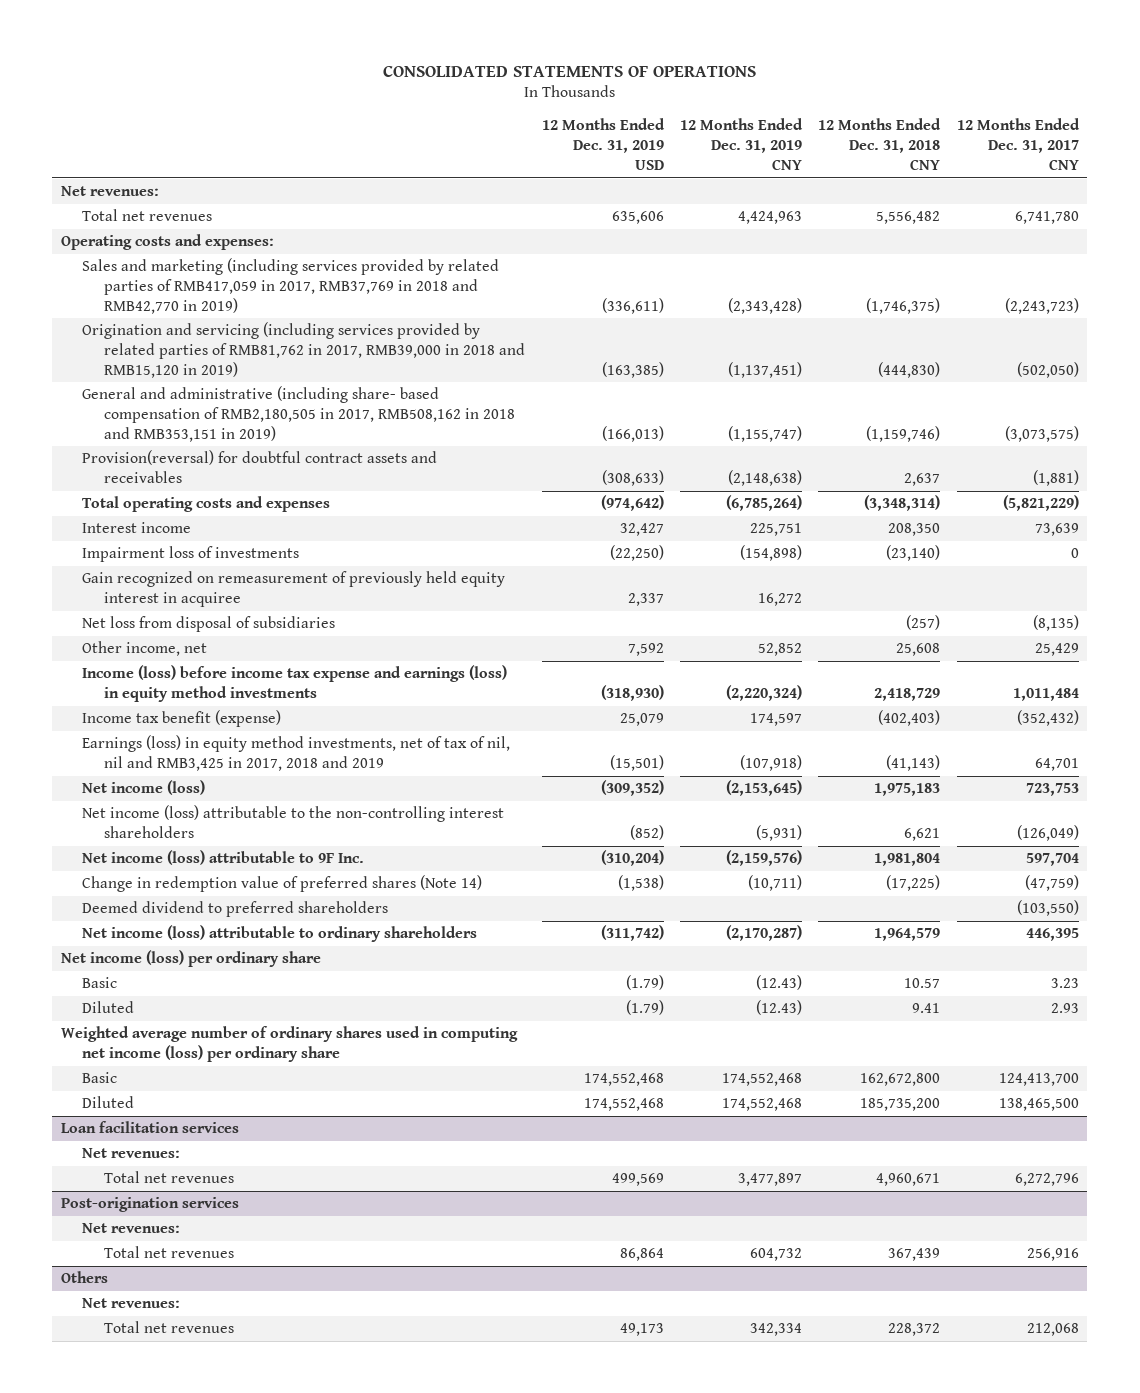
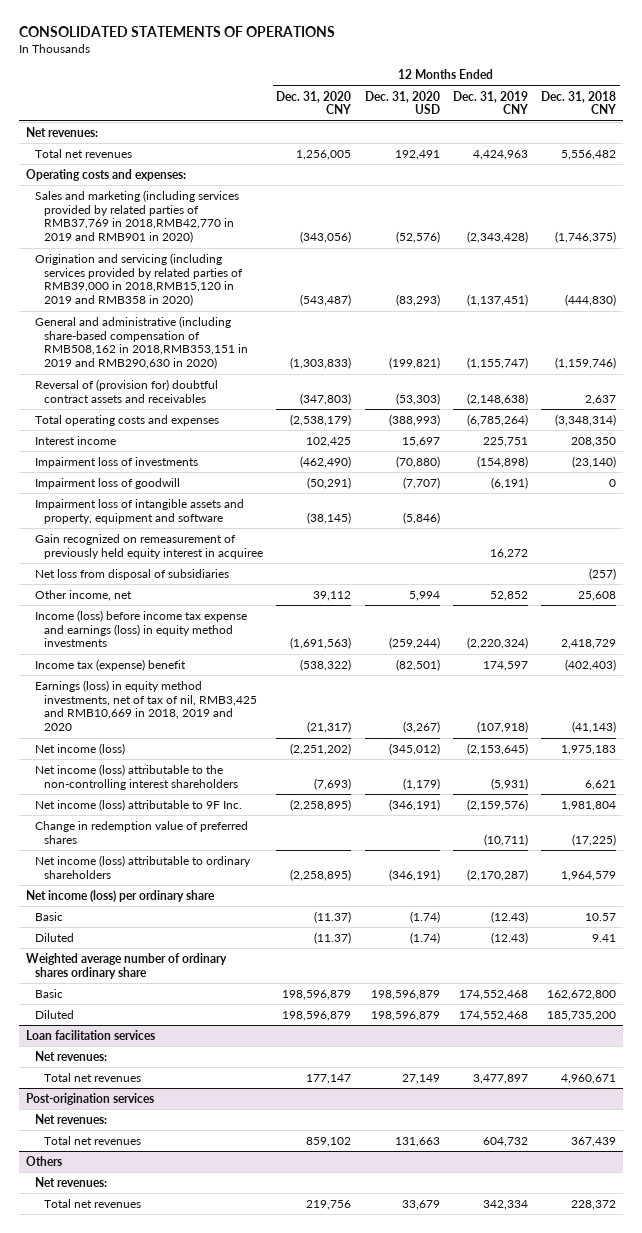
- | 12 Months Ended Dec. 31, 2019 USD | 12 Months Ended Dec. 31, 2019 CNY | 12 Months Ended Dec. 31, 2018 CNY | 12 Months Ended Dec. 31, 2017 CNY
+ | 12 Months Ended Dec. 31, 2020 CNY | 12 Months Ended Dec. 31, 2020 USD | 12 Months Ended Dec. 31, 2019 CNY | 12 Months Ended Dec. 31, 2018 CNY
- Sales and marketing (including services provided by related parties of RMB417,059 in 2017, RMB37,769 in 2018 and RMB42,770 in 2019) | (336,611) | (2,343,428) | (1,746,375) | (2,243,723)
- Origination and servicing (including services provided by related parties of RMB81,762 in 2017, RMB39,000 in 2018 and RMB15,120 in 2019) | (163,385) | (1,137,451) | (444,830) | (502,050)
- General and administrative (including share- based compensation of RMB2,180,505 in 2017, RMB508,162 in 2018 and RMB353,151 in 2019) | (166,013) | (1,155,747) | (1,159,746) | (3,073,575)
- Provision(reversal) for doubtful contract assets and receivables | (308,633) | (2,148,638) | 2,637 | (1,881)
+ Sales and marketing (including services provided by related parties of RMB37,769 in 2018,RMB42,770 in 2019 and RMB901 in 2020) | (343,056) | (52,576) | (2,343,428) | (1,746,375)
+ Origination and servicing (including services provided by related parties of RMB39,000 in 2018,RMB15,120 in 2019 and RMB358 in 2020) | (543,487) | (83,293) | (1,137,451) | (444,830)
+ General and administrative (including share-based compensation of RMB508,162 in 2018,RMB353,151 in 2019 and RMB290,630 in 2020) | (1,303,833) | (199,821) | (1,155,747) | (1,159,746)
+ Reversal of (provision for) doubtful contract assets and receivables | (347,803) | (53,303) | (2,148,638) | 2,637
+ Impairment loss of goodwill | (50,291) | (7,707) | (6,191) | 0
+ Impairment loss of intangible assets and property, equipment and software | (38,145) | (5,846) | |
- Income tax benefit (expense) | 25,079 | 174,597 | (402,403) | (352,432)
- Earnings (loss) in equity method investments, net of tax of nil, nil and RMB3,425 in 2017, 2018 and 2019 | (15,501) | (107,918) | (41,143) | 64,701
+ Income tax (expense) benefit | (538,322) | (82,501) | 174,597 | (402,403)
+ Earnings (loss) in equity method investments, net of tax of nil, RMB3,425 and RMB10,669 in 2018, 2019 and 2020 | (21,317) | (3,267) | (107,918) | (41,143)
- Change in redemption value of preferred shares (Note 14) | (1,538) | (10,711) | (17,225) | (47,759)
- Deemed dividend to preferred shareholders | | | | (103,550)
+ Change in redemption value of preferred shares | | | (10,711) | (17,225)
- Weighted average number of ordinary shares used in computing net income (loss) per ordinary share
+ Weighted average number of ordinary shares ordinary share

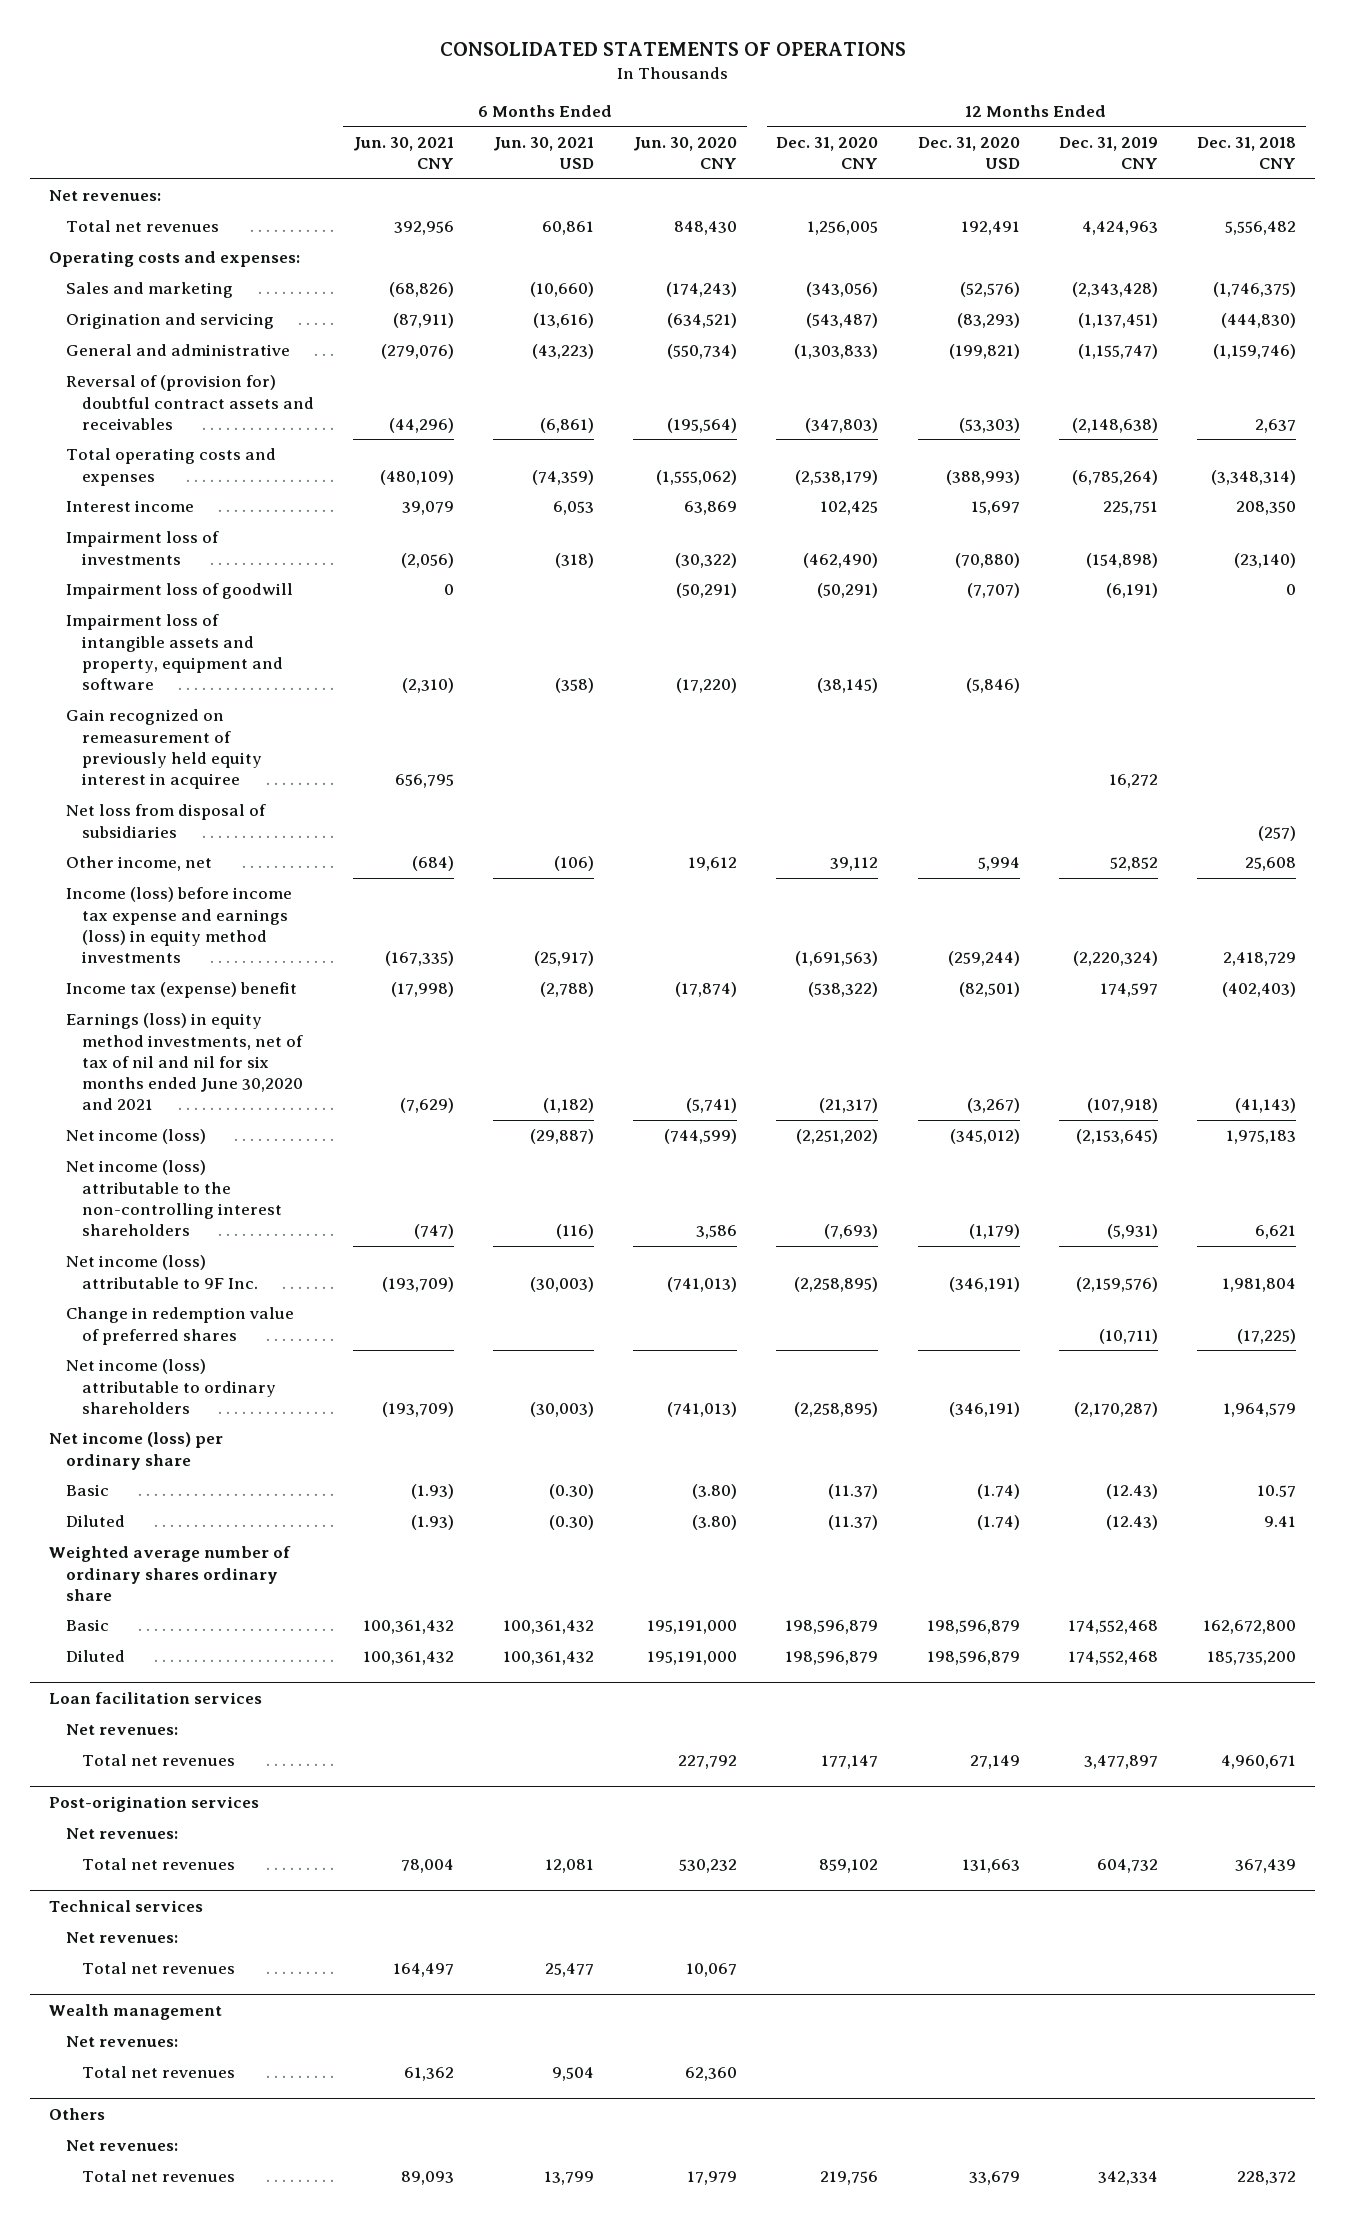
- | 12 Months Ended Dec. 31, 2020 CNY | 12 Months Ended Dec. 31, 2020 USD | 12 Months Ended Dec. 31, 2019 CNY | 12 Months Ended Dec. 31, 2018 CNY
+ | 6 Months Ended Jun. 30, 2021 CNY | 6 Months Ended Jun. 30, 2021 USD | 6 Months Ended Jun. 30, 2020 CNY | 12 Months Ended Dec. 31, 2020 CNY | 12 Months Ended Dec. 31, 2020 USD | 12 Months Ended Dec. 31, 2019 CNY | 12 Months Ended Dec. 31, 2018 CNY
- Sales and marketing (including services provided by related parties of RMB37,769 in 2018,RMB42,770 in 2019 and RMB901 in 2020) | (343,056) | (52,576) | (2,343,428) | (1,746,375)
- Origination and servicing (including services provided by related parties of RMB39,000 in 2018,RMB15,120 in 2019 and RMB358 in 2020) | (543,487) | (83,293) | (1,137,451) | (444,830)
- General and administrative (including share-based compensation of RMB508,162 in 2018,RMB353,151 in 2019 and RMB290,630 in 2020) | (1,303,833) | (199,821) | (1,155,747) | (1,159,746)
+ Sales and marketing | (68,826) | (10,660) | (174,243) | (343,056) | (52,576) | (2,343,428) | (1,746,375)
+ Origination and servicing | (87,911) | (13,616) | (634,521) | (543,487) | (83,293) | (1,137,451) | (444,830)
+ General and administrative | (279,076) | (43,223) | (550,734) | (1,303,833) | (199,821) | (1,155,747) | (1,159,746)
- Earnings (loss) in equity method investments, net of tax of nil, RMB3,425 and RMB10,669 in 2018, 2019 and 2020 | (21,317) | (3,267) | (107,918) | (41,143)
+ Earnings (loss) in equity method investments, net of tax of nil and nil for six months ended June 30,2020 and 2021 | (7,629) | (1,182) | (5,741) | (21,317) | (3,267) | (107,918) | (41,143)
+ Technical services
+ Net revenues:
+ Total net revenues | 164,497 | 25,477 | 10,067 | | | |
+ Wealth management
+ Net revenues:
+ Total net revenues | 61,362 | 9,504 | 62,360 | | | |

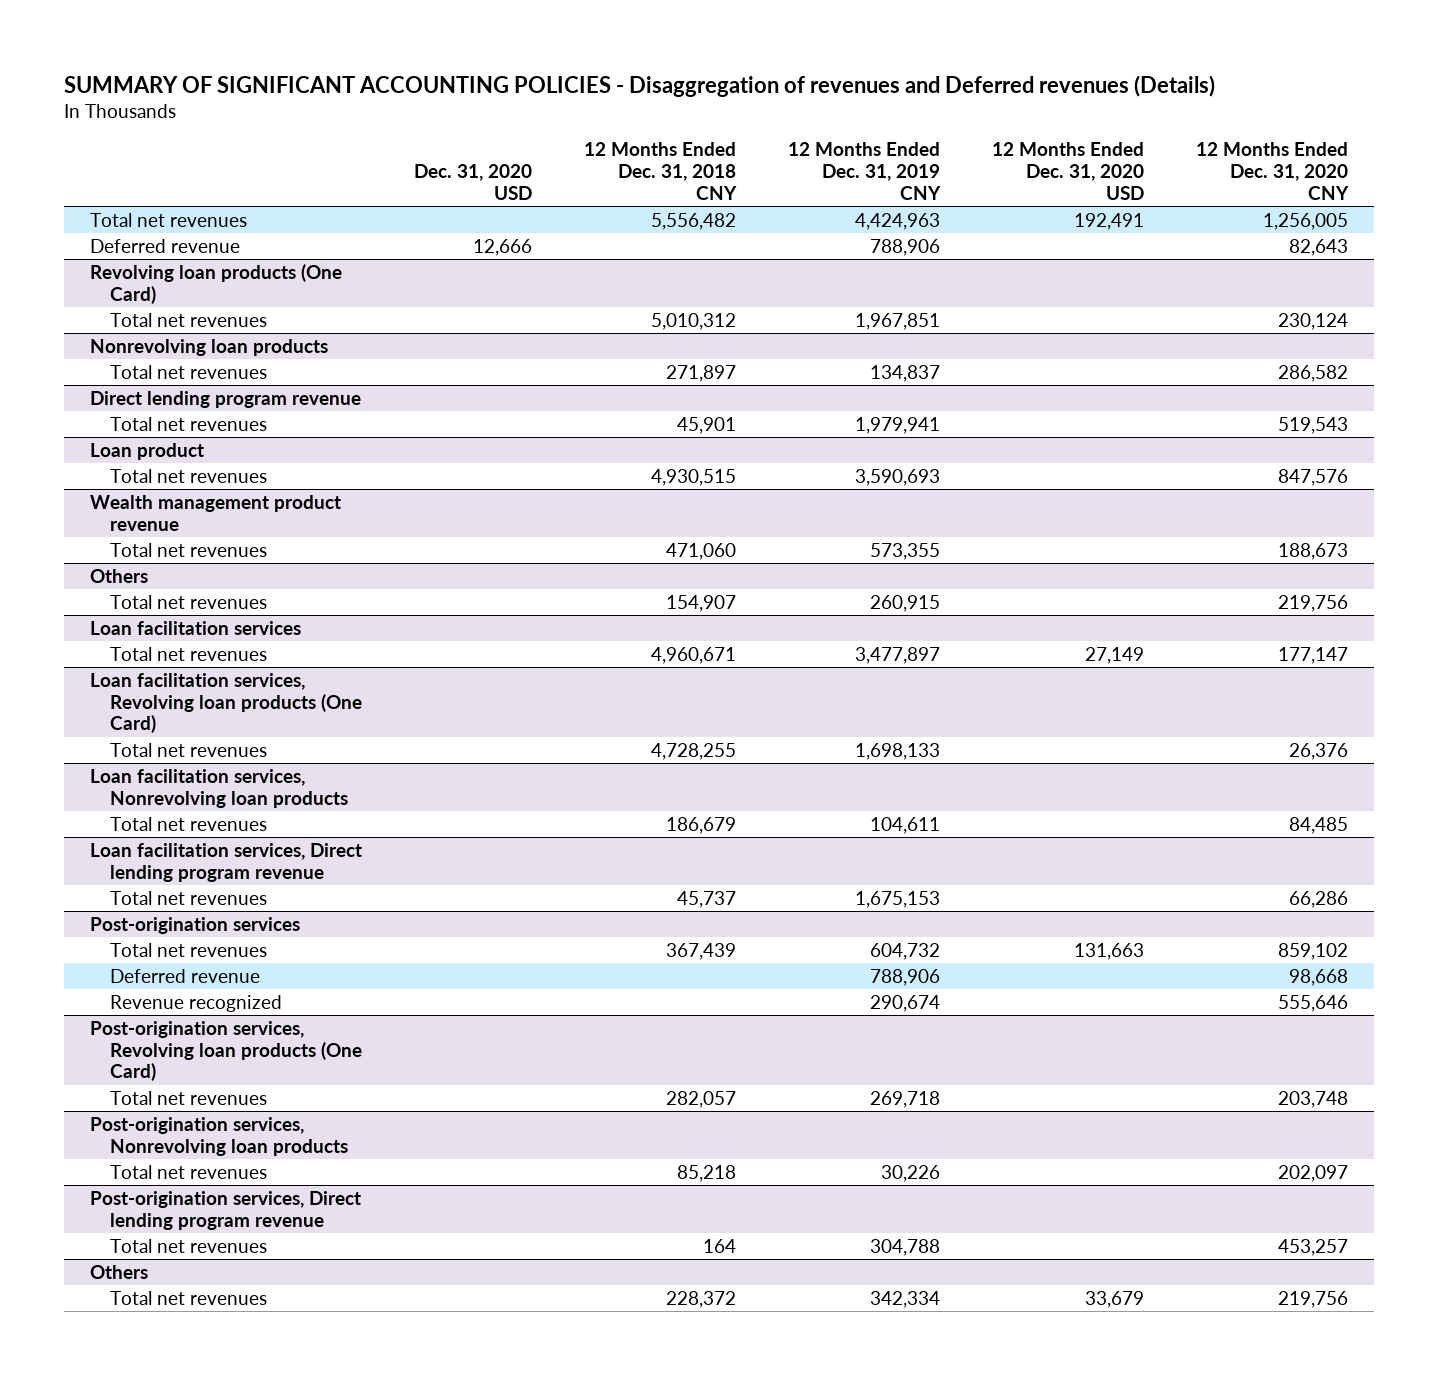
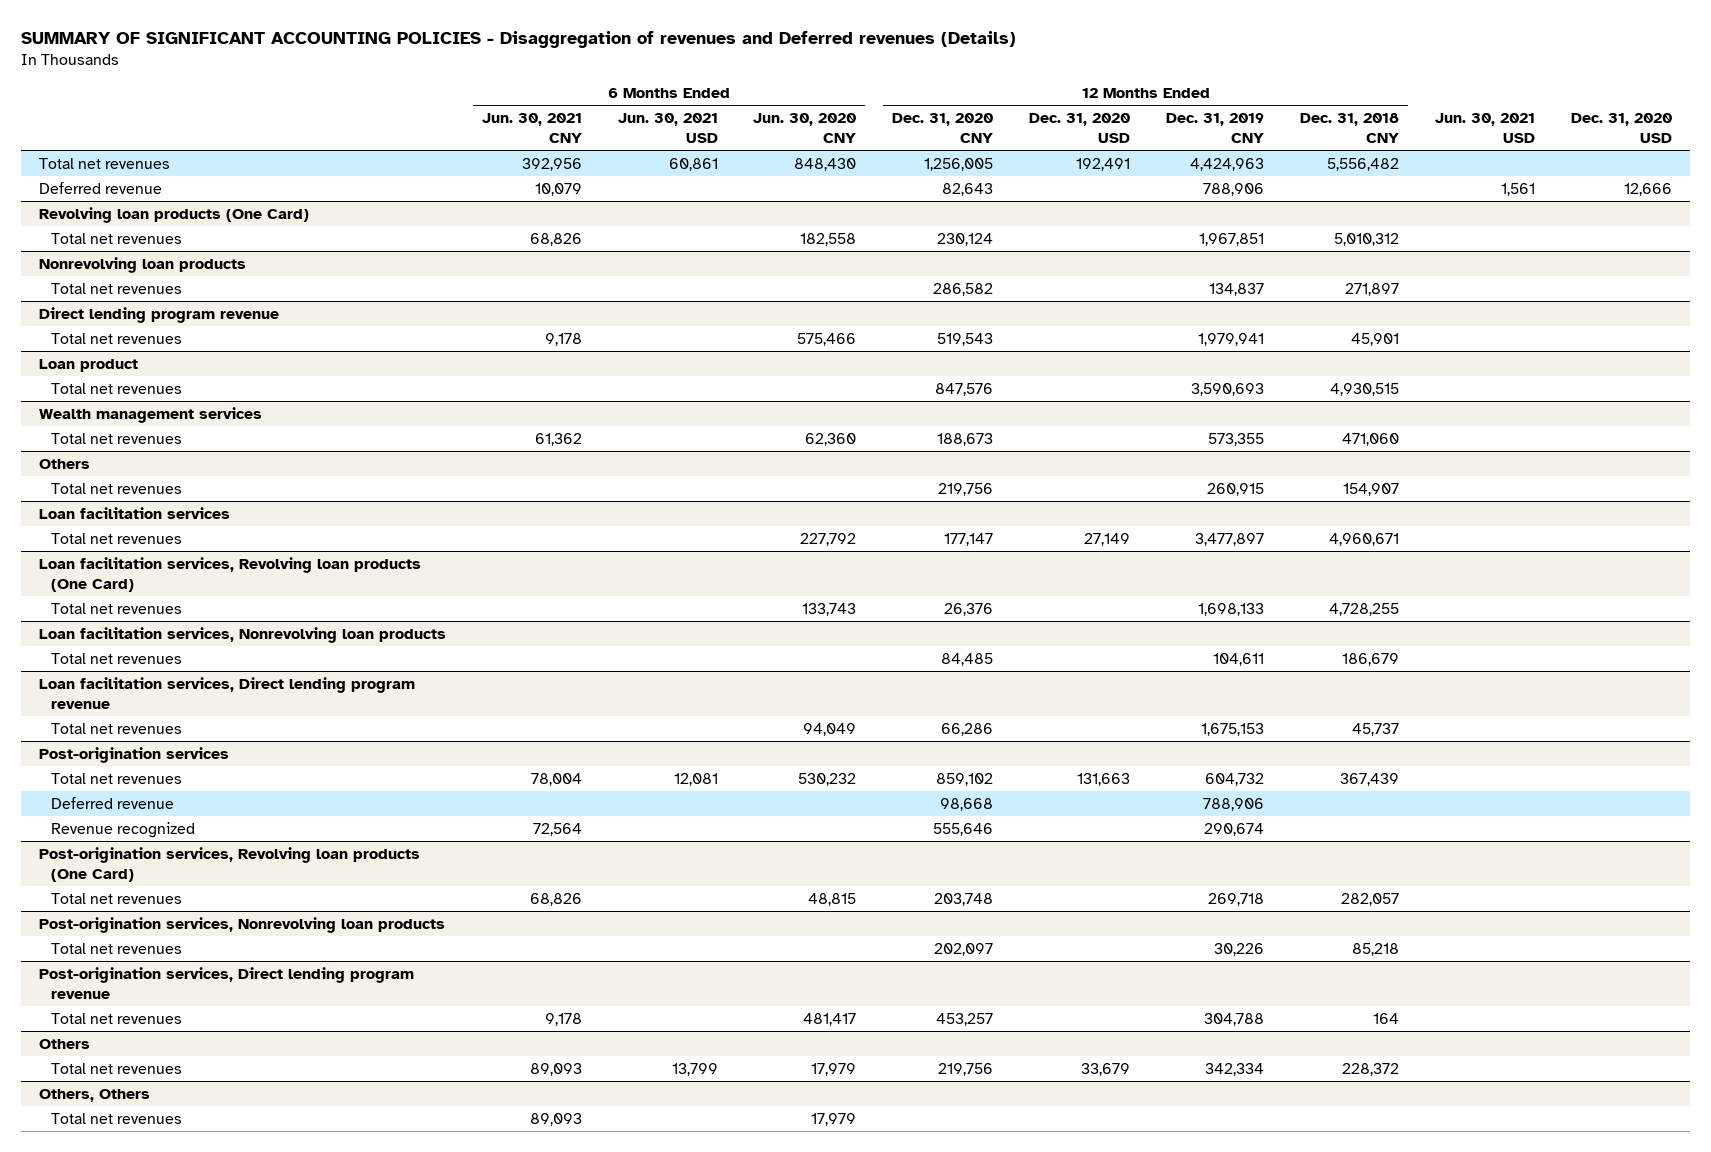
- | Dec. 31, 2020 USD | 12 Months Ended Dec. 31, 2018 CNY | 12 Months Ended Dec. 31, 2019 CNY | 12 Months Ended Dec. 31, 2020 USD | 12 Months Ended Dec. 31, 2020 CNY
+ | 6 Months Ended Jun. 30, 2021 CNY | 6 Months Ended Jun. 30, 2021 USD | 6 Months Ended Jun. 30, 2020 CNY | 12 Months Ended Dec. 31, 2020 CNY | 12 Months Ended Dec. 31, 2020 USD | 12 Months Ended Dec. 31, 2019 CNY | 12 Months Ended Dec. 31, 2018 CNY | Jun. 30, 2021 USD | Dec. 31, 2020 USD
- Wealth management product revenue
+ Wealth management services
+ Others, Others
+ Total net revenues | 89,093 | | 17,979 | | | | | |

